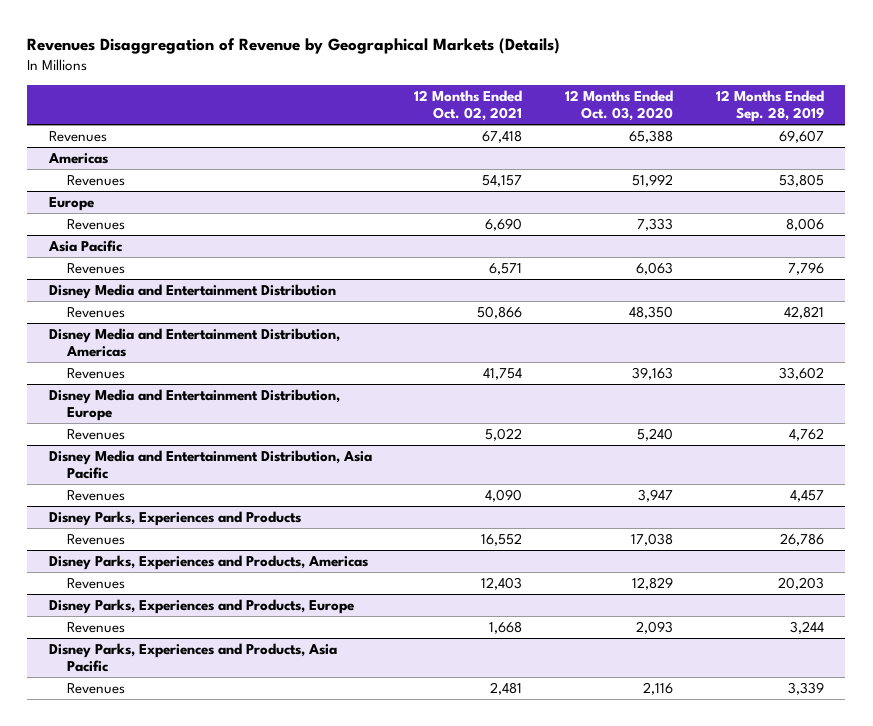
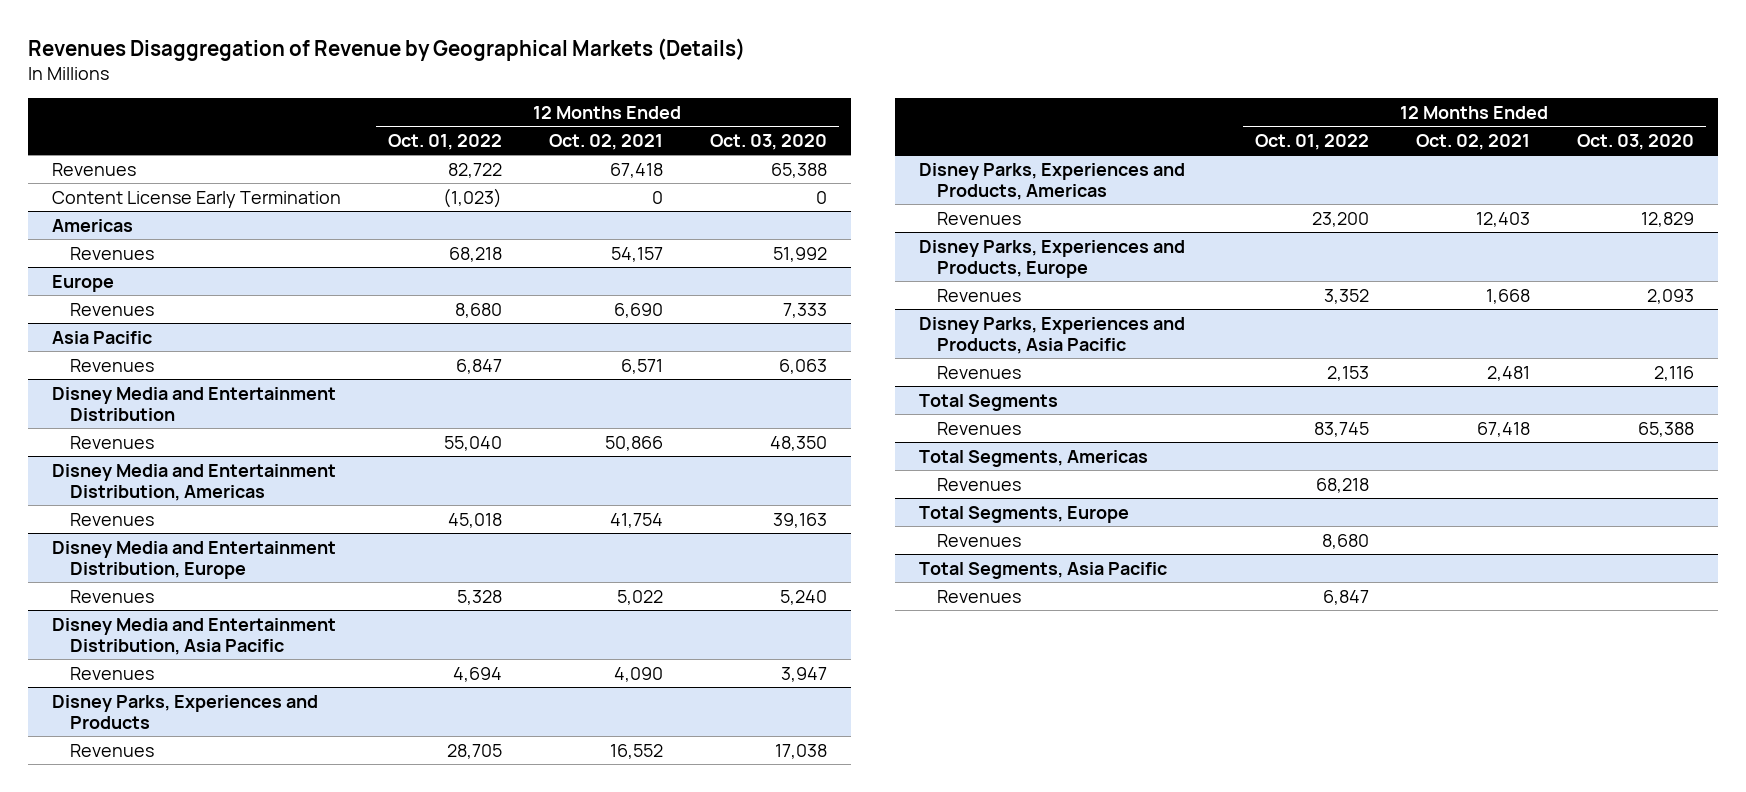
- | 12 Months Ended Oct. 02, 2021 | 12 Months Ended Oct. 03, 2020 | 12 Months Ended Sep. 28, 2019
+ | 12 Months Ended Oct. 01, 2022 | 12 Months Ended Oct. 02, 2021 | 12 Months Ended Oct. 03, 2020
+ Content License Early Termination | (1,023) | 0 | 0
+ Total Segments
+ Revenues | 83,745 | 67,418 | 65,388
+ Total Segments, Americas
+ Revenues | 68,218 | |
+ Total Segments, Europe
+ Revenues | 8,680 | |
+ Total Segments, Asia Pacific
+ Revenues | 6,847 | |

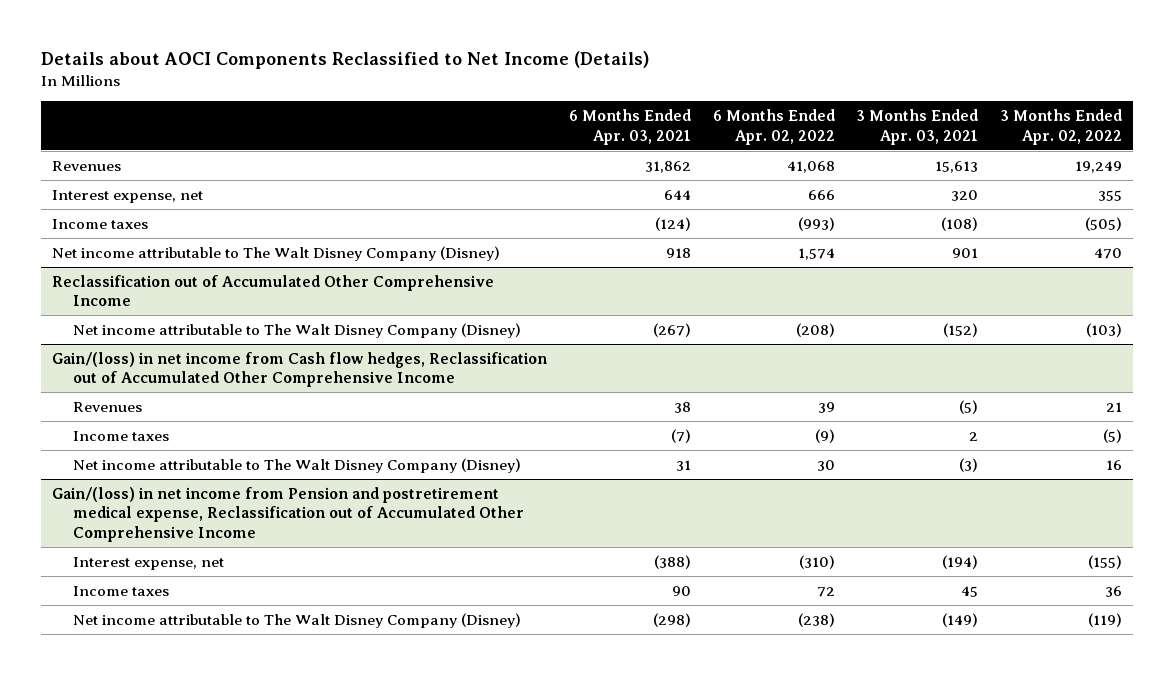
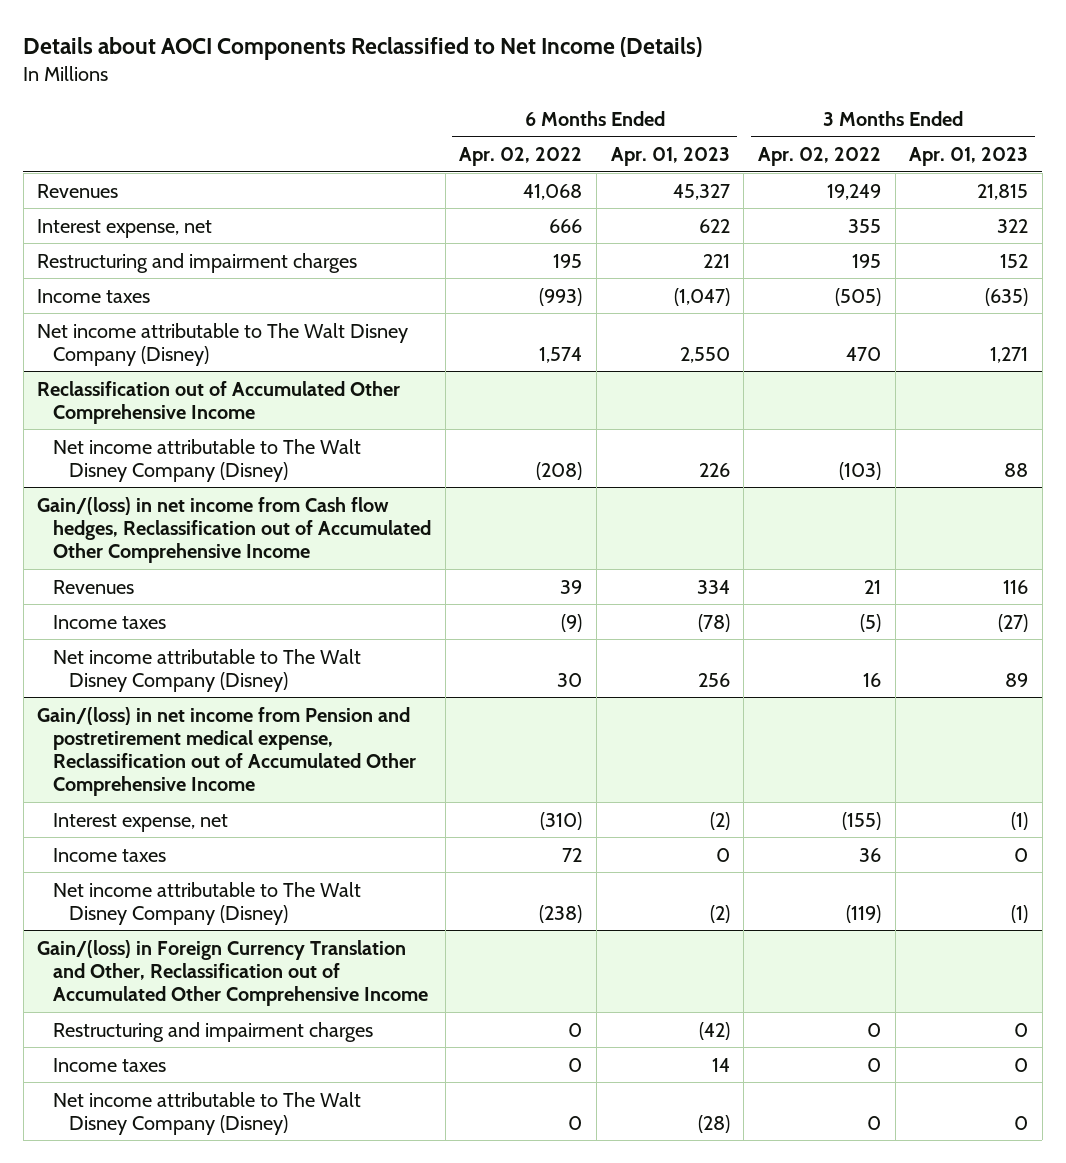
- | 6 Months Ended Apr. 03, 2021 | 6 Months Ended Apr. 02, 2022 | 3 Months Ended Apr. 03, 2021 | 3 Months Ended Apr. 02, 2022
+ | 6 Months Ended Apr. 02, 2022 | 6 Months Ended Apr. 01, 2023 | 3 Months Ended Apr. 02, 2022 | 3 Months Ended Apr. 01, 2023
+ Restructuring and impairment charges | 195 | 221 | 195 | 152
+ Gain/(loss) in Foreign Currency Translation and Other, Reclassification out of Accumulated Other Comprehensive Income
+ Restructuring and impairment charges | 0 | (42) | 0 | 0
+ Income taxes | 0 | 14 | 0 | 0
+ Net income attributable to The Walt Disney Company (Disney) | 0 | (28) | 0 | 0

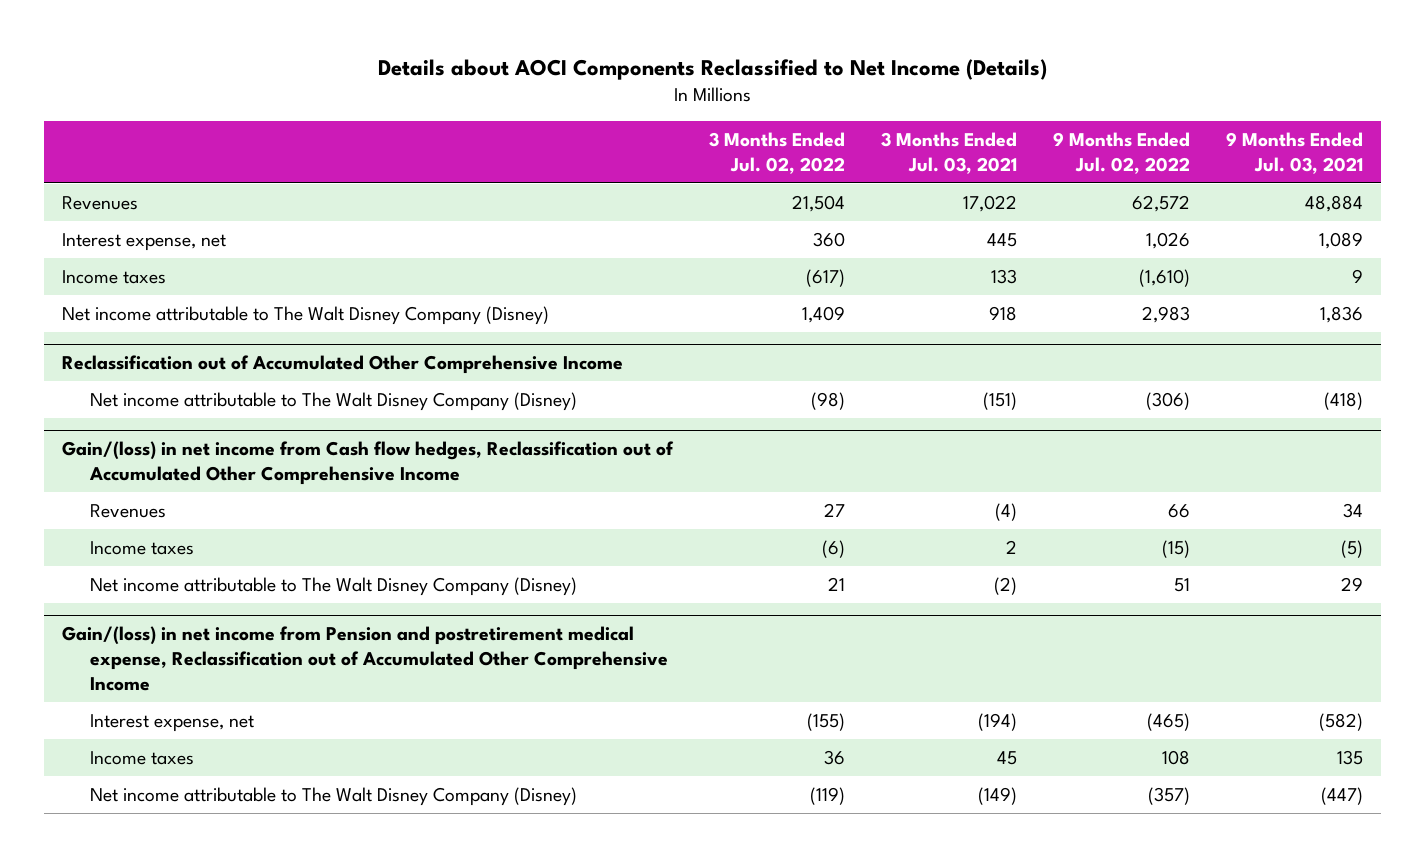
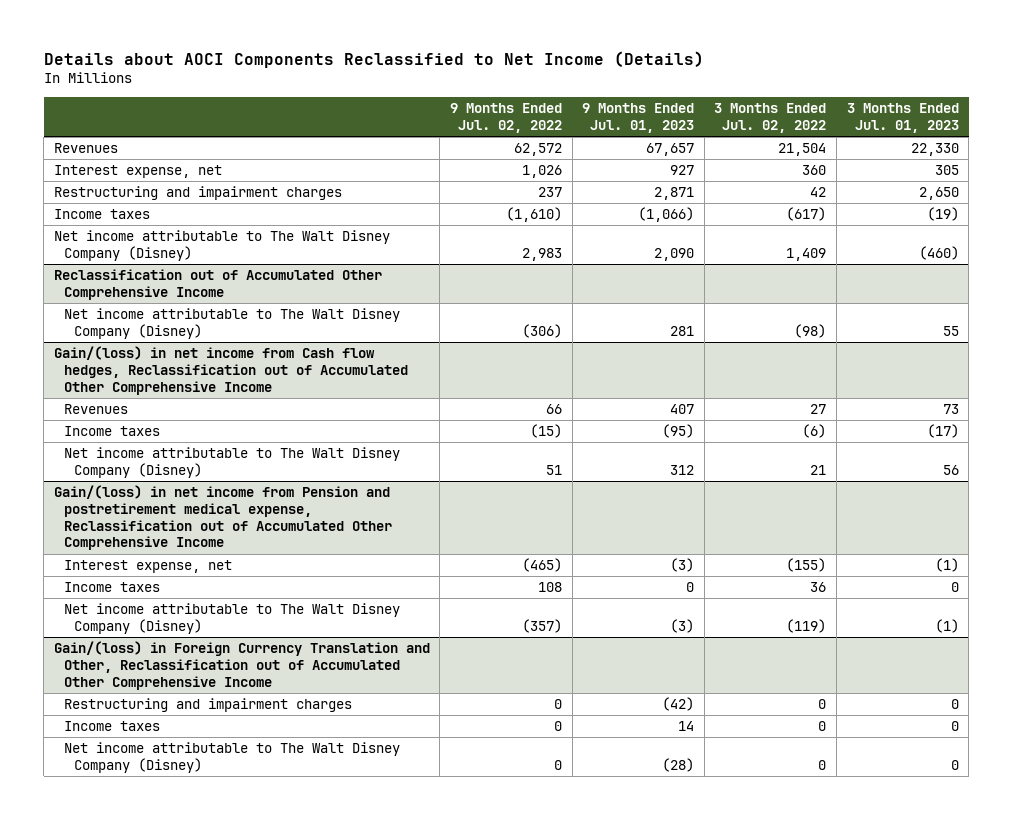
- | 3 Months Ended Jul. 02, 2022 | 3 Months Ended Jul. 03, 2021 | 9 Months Ended Jul. 02, 2022 | 9 Months Ended Jul. 03, 2021
+ | 9 Months Ended Jul. 02, 2022 | 9 Months Ended Jul. 01, 2023 | 3 Months Ended Jul. 02, 2022 | 3 Months Ended Jul. 01, 2023
+ Restructuring and impairment charges | 237 | 2,871 | 42 | 2,650
+ Gain/(loss) in Foreign Currency Translation and Other, Reclassification out of Accumulated Other Comprehensive Income
+ Restructuring and impairment charges | 0 | (42) | 0 | 0
+ Income taxes | 0 | 14 | 0 | 0
+ Net income attributable to The Walt Disney Company (Disney) | 0 | (28) | 0 | 0

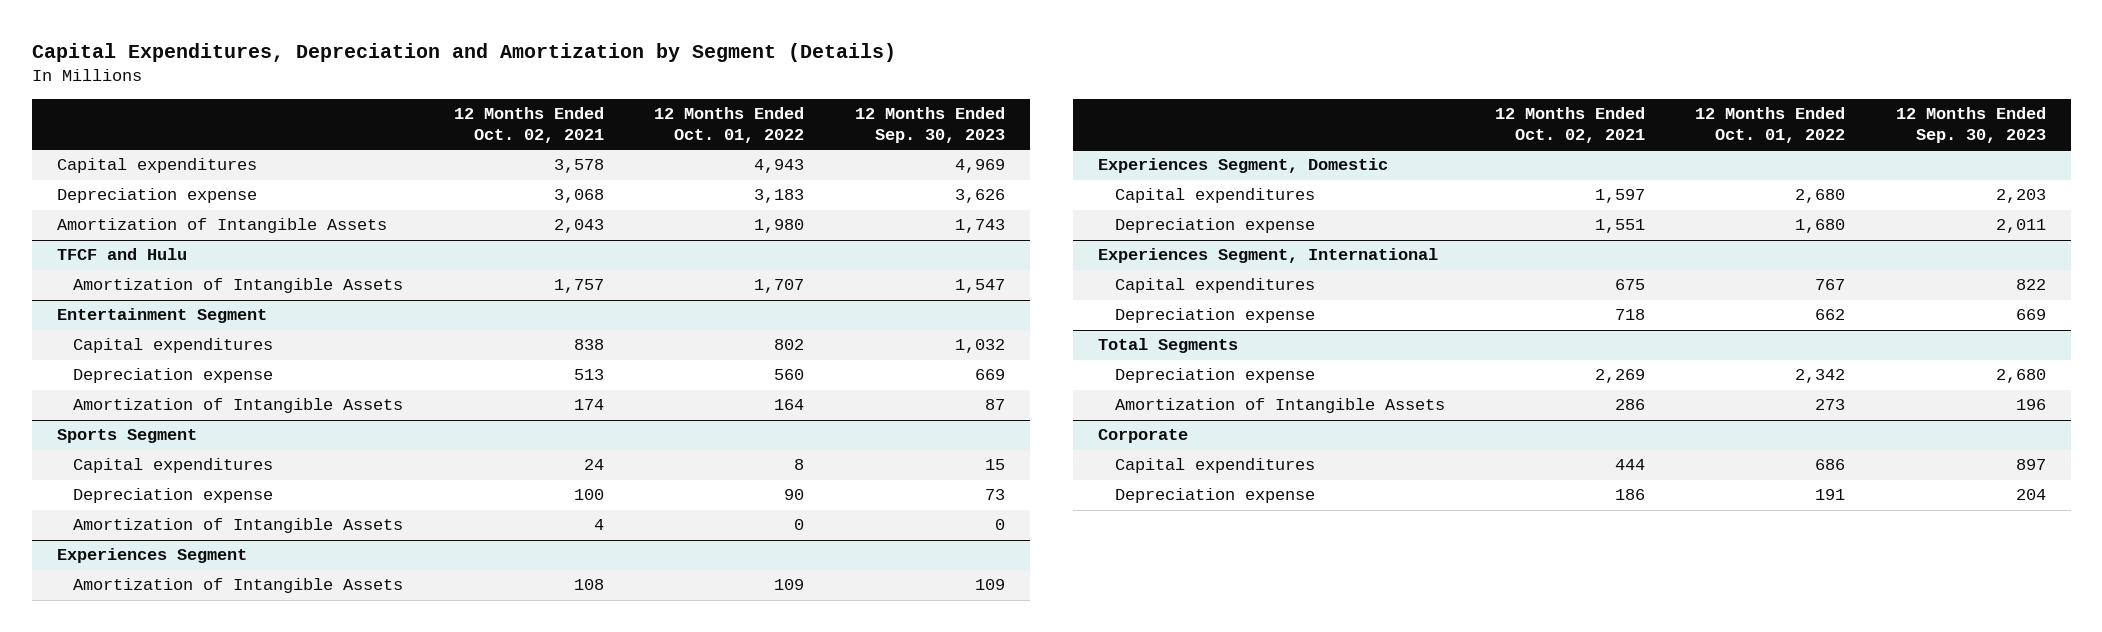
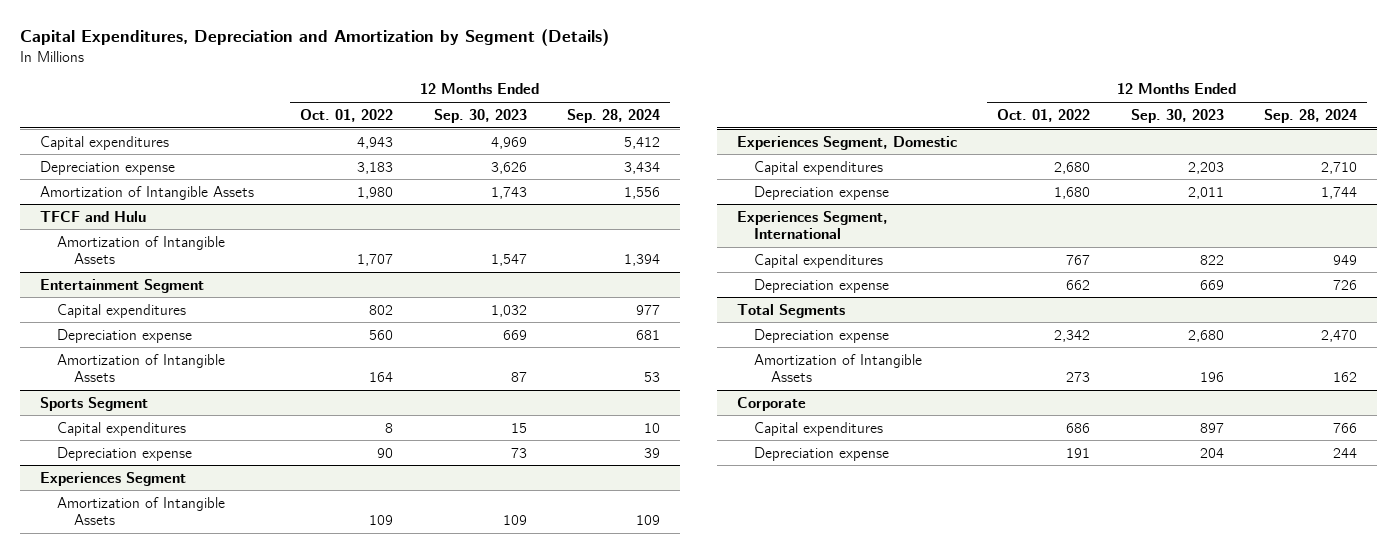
- | 12 Months Ended Oct. 02, 2021 | 12 Months Ended Oct. 01, 2022 | 12 Months Ended Sep. 30, 2023
+ | 12 Months Ended Oct. 01, 2022 | 12 Months Ended Sep. 30, 2023 | 12 Months Ended Sep. 28, 2024
@ Sports Segment
- Amortization of Intangible Assets | 4 | 0 | 0

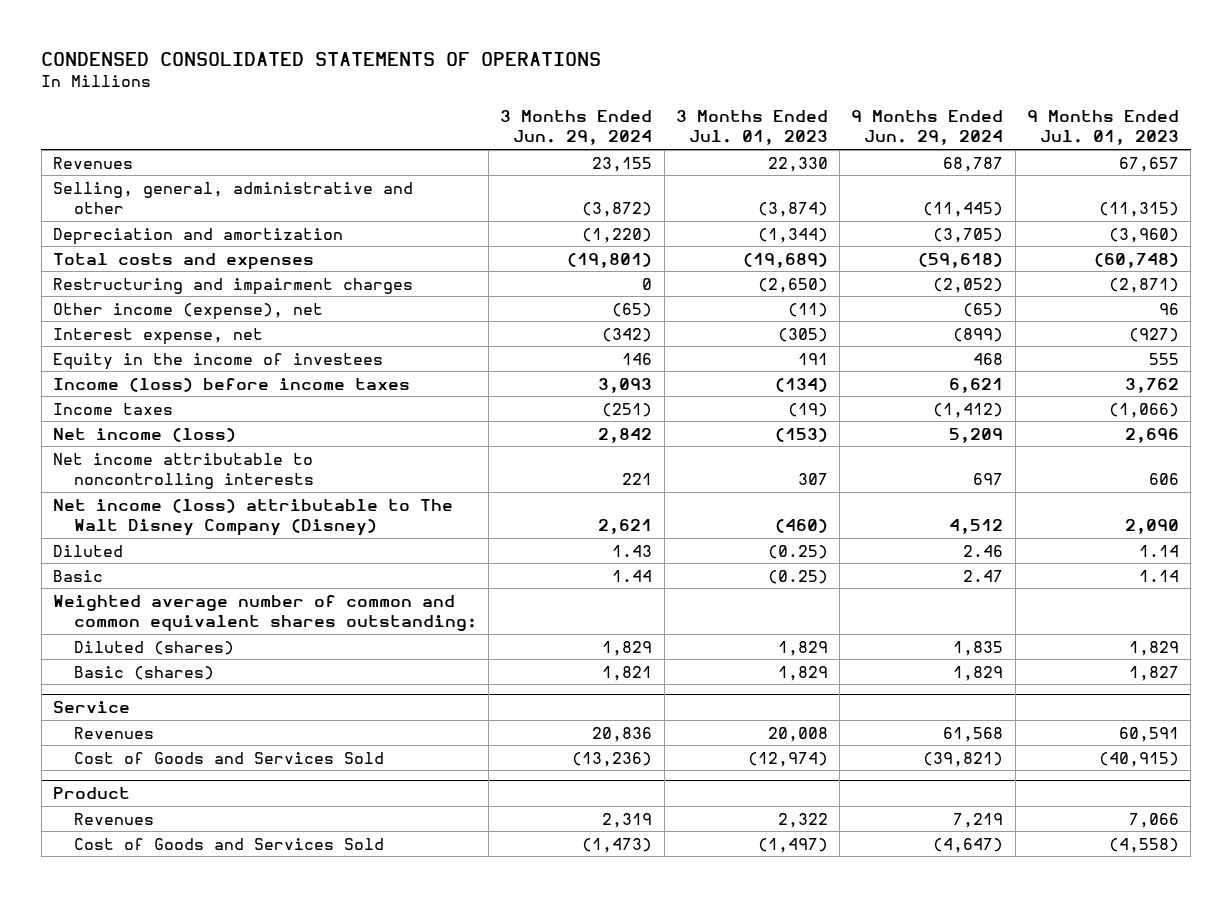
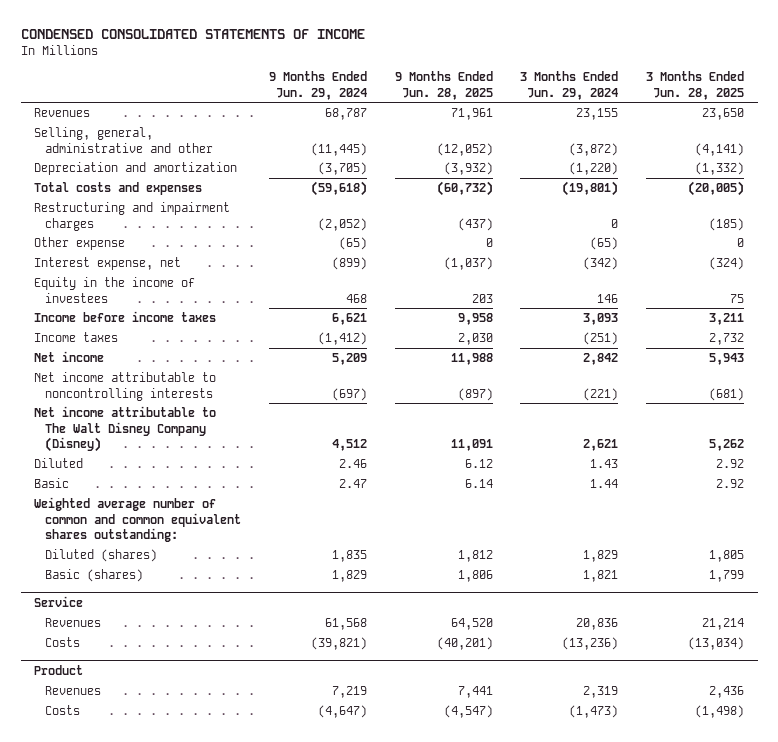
- CONDENSED CONSOLIDATED STATEMENTS OF OPERATIONS
+ CONDENSED CONSOLIDATED STATEMENTS OF INCOME
- | 3 Months Ended Jun. 29, 2024 | 3 Months Ended Jul. 01, 2023 | 9 Months Ended Jun. 29, 2024 | 9 Months Ended Jul. 01, 2023
+ | 9 Months Ended Jun. 29, 2024 | 9 Months Ended Jun. 28, 2025 | 3 Months Ended Jun. 29, 2024 | 3 Months Ended Jun. 28, 2025
- Other income (expense), net | (65) | (11) | (65) | 96
+ Other expense | (65) | 0 | (65) | 0
- Income (loss) before income taxes | 3,093 | (134) | 6,621 | 3,762
+ Income before income taxes | 6,621 | 9,958 | 3,093 | 3,211
- Net income (loss) | 2,842 | (153) | 5,209 | 2,696
- Net income attributable to noncontrolling interests | 221 | 307 | 697 | 606
- Net income (loss) attributable to The Walt Disney Company (Disney) | 2,621 | (460) | 4,512 | 2,090
+ Net income | 5,209 | 11,988 | 2,842 | 5,943
+ Net income attributable to noncontrolling interests | (697) | (897) | (221) | (681)
+ Net income attributable to The Walt Disney Company (Disney) | 4,512 | 11,091 | 2,621 | 5,262
@ Service
- Cost of Goods and Services Sold | (13,236) | (12,974) | (39,821) | (40,915)
+ Costs | (39,821) | (40,201) | (13,236) | (13,034)
@ Product
- Cost of Goods and Services Sold | (1,473) | (1,497) | (4,647) | (4,558)
+ Costs | (4,647) | (4,547) | (1,473) | (1,498)

